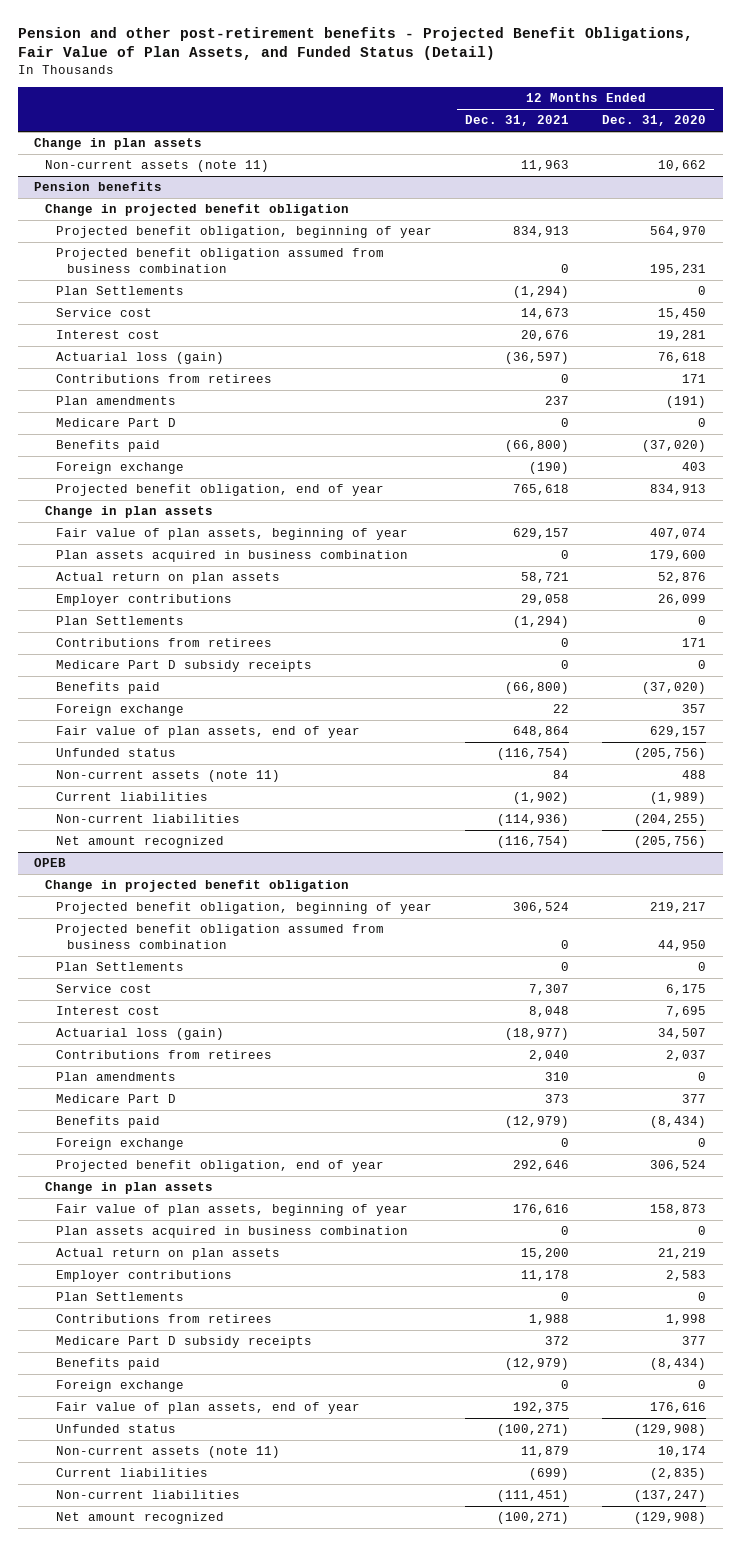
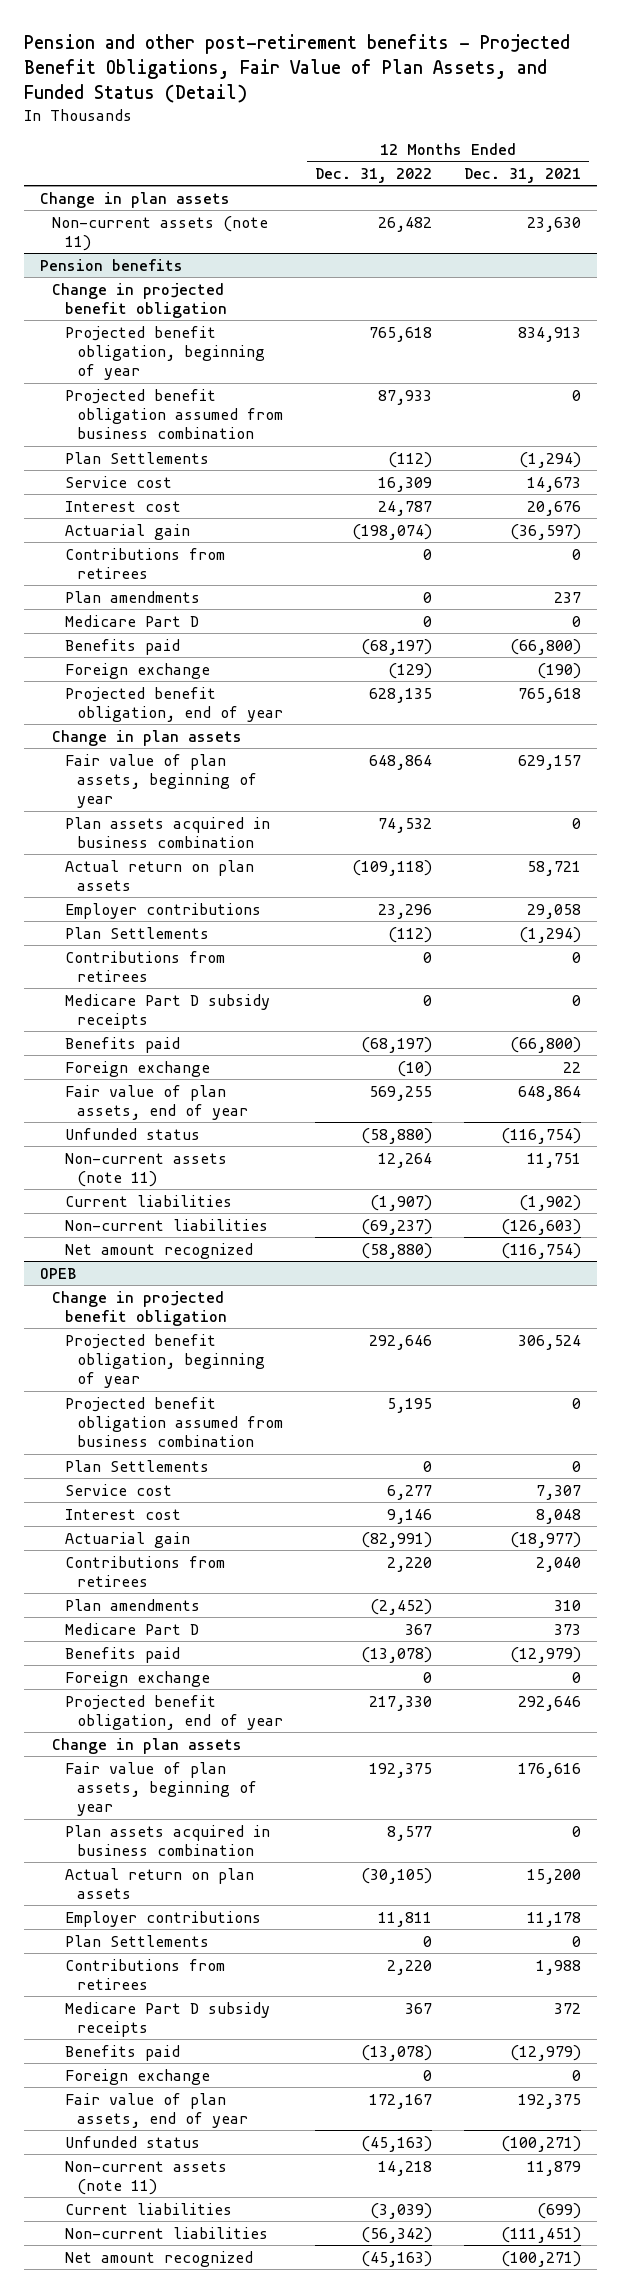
- | 12 Months Ended Dec. 31, 2021 | 12 Months Ended Dec. 31, 2020
+ | 12 Months Ended Dec. 31, 2022 | 12 Months Ended Dec. 31, 2021
- Non-current assets (note 11) | 11,963 | 10,662
+ Non-current assets (note 11) | 26,482 | 23,630
@ Pension benefits
- Actuarial loss (gain) | (36,597) | 76,618
+ Actuarial gain | (198,074) | (36,597)
- Non-current assets (note 11) | 84 | 488
+ Non-current assets (note 11) | 12,264 | 11,751
- Non-current liabilities | (114,936) | (204,255)
+ Non-current liabilities | (69,237) | (126,603)
@ OPEB
- Actuarial loss (gain) | (18,977) | 34,507
+ Actuarial gain | (82,991) | (18,977)

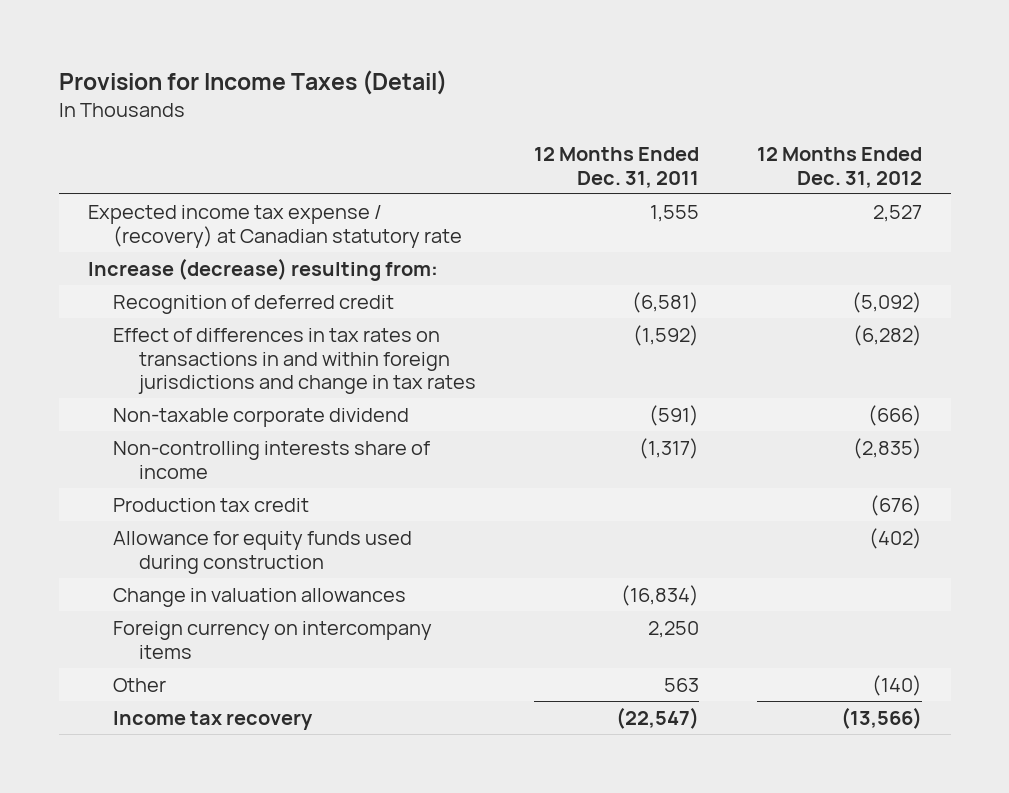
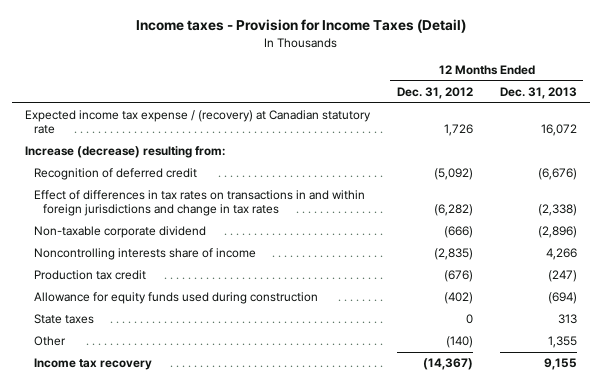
- Provision for Income Taxes (Detail)
+ Income taxes - Provision for Income Taxes (Detail)
- | 12 Months Ended Dec. 31, 2011 | 12 Months Ended Dec. 31, 2012
+ | 12 Months Ended Dec. 31, 2012 | 12 Months Ended Dec. 31, 2013
- Expected income tax expense / (recovery) at Canadian statutory rate | 1,555 | 2,527
+ Expected income tax expense / (recovery) at Canadian statutory rate | 1,726 | 16,072
- Non-controlling interests share of income | (1,317) | (2,835)
+ Noncontrolling interests share of income | (2,835) | 4,266
- Change in valuation allowances | (16,834) |
- Foreign currency on intercompany items | 2,250 |
+ State taxes | 0 | 313
- Income tax recovery | (22,547) | (13,566)
+ Income tax recovery | (14,367) | 9,155

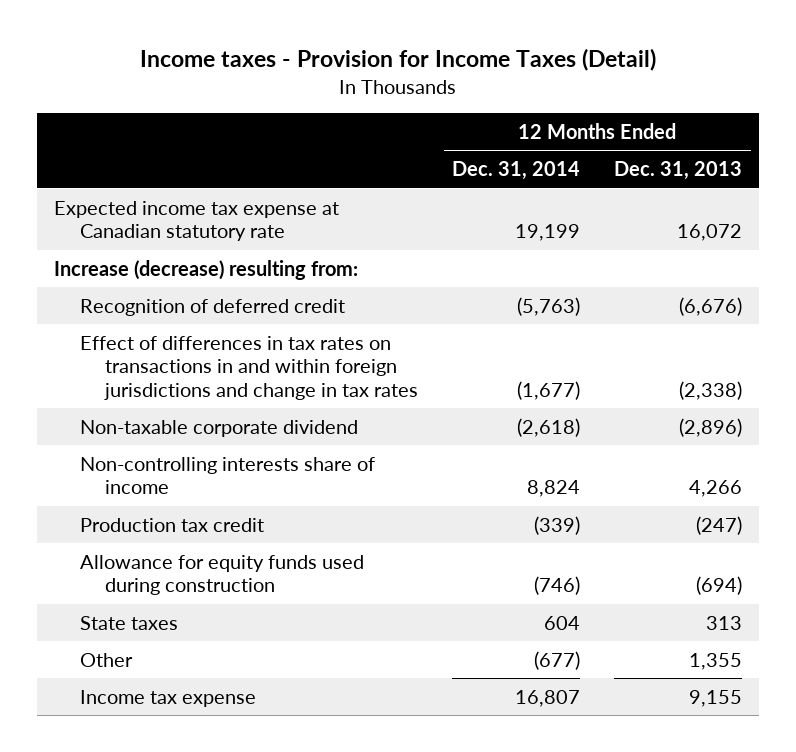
- | 12 Months Ended Dec. 31, 2012 | 12 Months Ended Dec. 31, 2013
+ | 12 Months Ended Dec. 31, 2014 | 12 Months Ended Dec. 31, 2013
- Expected income tax expense / (recovery) at Canadian statutory rate | 1,726 | 16,072
+ Expected income tax expense at Canadian statutory rate | 19,199 | 16,072
- Noncontrolling interests share of income | (2,835) | 4,266
+ Non-controlling interests share of income | 8,824 | 4,266
- Income tax recovery | (14,367) | 9,155
+ Income tax expense | 16,807 | 9,155

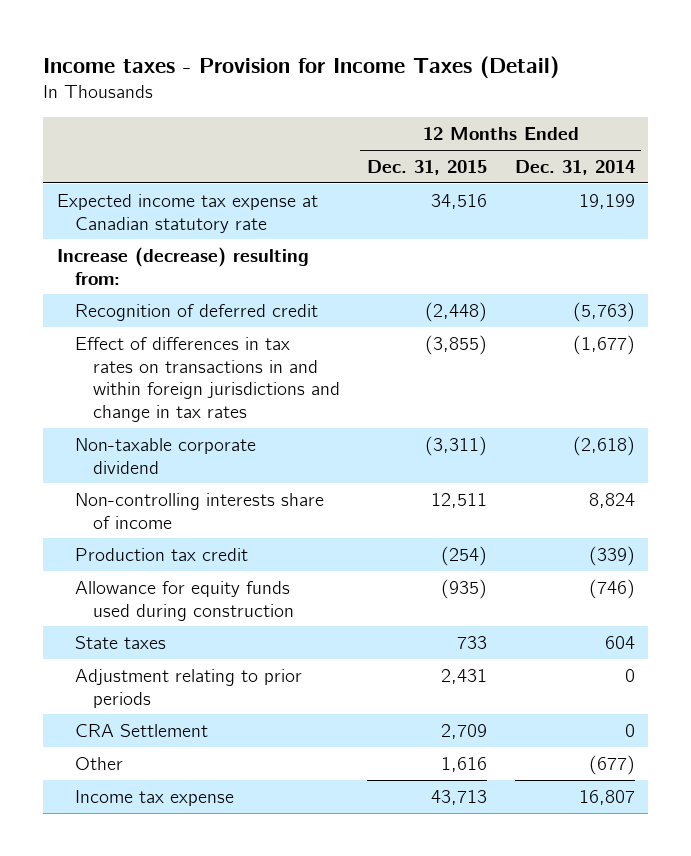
- | 12 Months Ended Dec. 31, 2014 | 12 Months Ended Dec. 31, 2013
+ | 12 Months Ended Dec. 31, 2015 | 12 Months Ended Dec. 31, 2014
+ Adjustment relating to prior periods | 2,431 | 0
+ CRA Settlement | 2,709 | 0

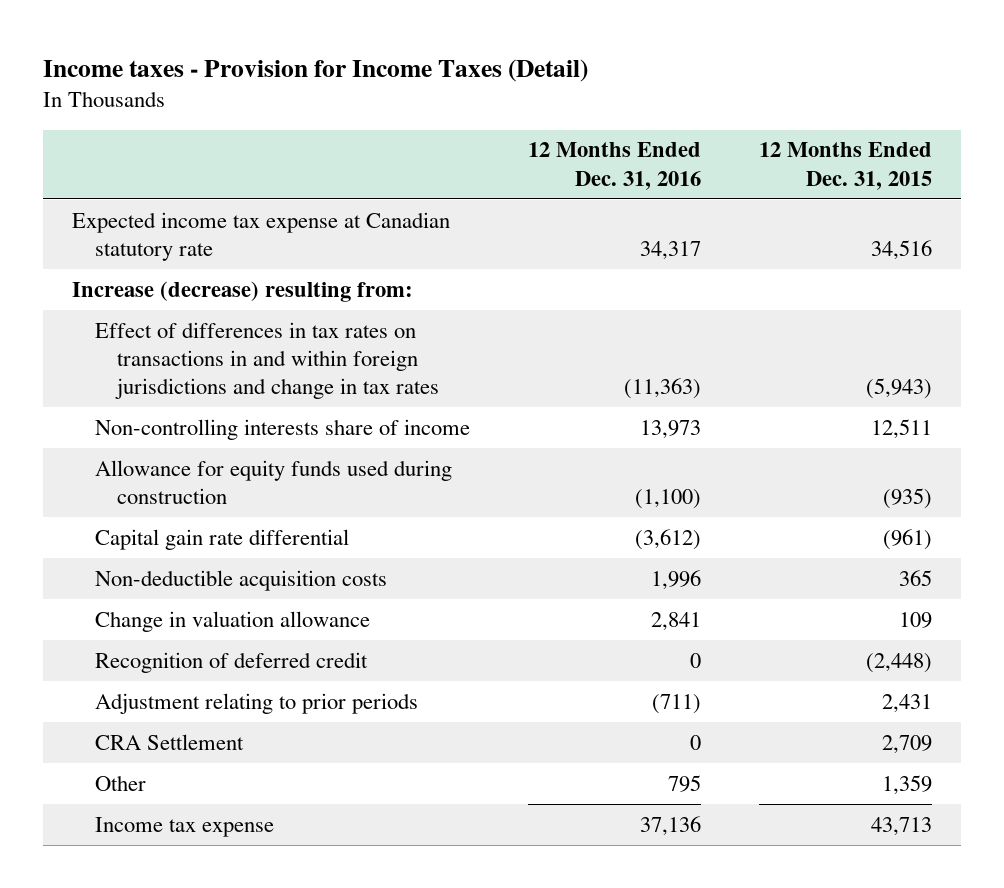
- | 12 Months Ended Dec. 31, 2015 | 12 Months Ended Dec. 31, 2014
+ | 12 Months Ended Dec. 31, 2016 | 12 Months Ended Dec. 31, 2015
- Effect of differences in tax rates on transactions in and within foreign jurisdictions and change in tax rates | (3,855) | (1,677)
- Non-taxable corporate dividend | (3,311) | (2,618)
+ Effect of differences in tax rates on transactions in and within foreign jurisdictions and change in tax rates | (11,363) | (5,943)
- Production tax credit | (254) | (339)
- State taxes | 733 | 604
+ Capital gain rate differential | (3,612) | (961)
+ Non-deductible acquisition costs | 1,996 | 365
+ Change in valuation allowance | 2,841 | 109
moved down: Recognition of deferred credit | 0 | (2,448)
- Other | 1,616 | (677)
+ Other | 795 | 1,359

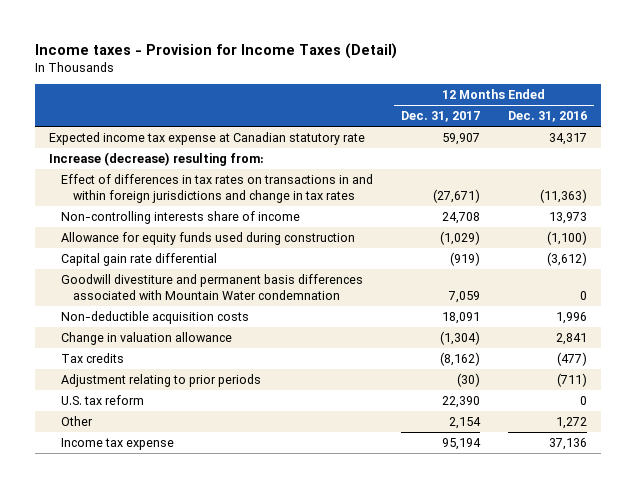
- | 12 Months Ended Dec. 31, 2016 | 12 Months Ended Dec. 31, 2015
+ | 12 Months Ended Dec. 31, 2017 | 12 Months Ended Dec. 31, 2016
+ Goodwill divestiture and permanent basis differences associated with Mountain Water condemnation | 7,059 | 0
- Recognition of deferred credit | 0 | (2,448)
+ Tax credits | (8,162) | (477)
- CRA Settlement | 0 | 2,709
- Other | 795 | 1,359
+ U.S. tax reform | 22,390 | 0
+ Other | 2,154 | 1,272

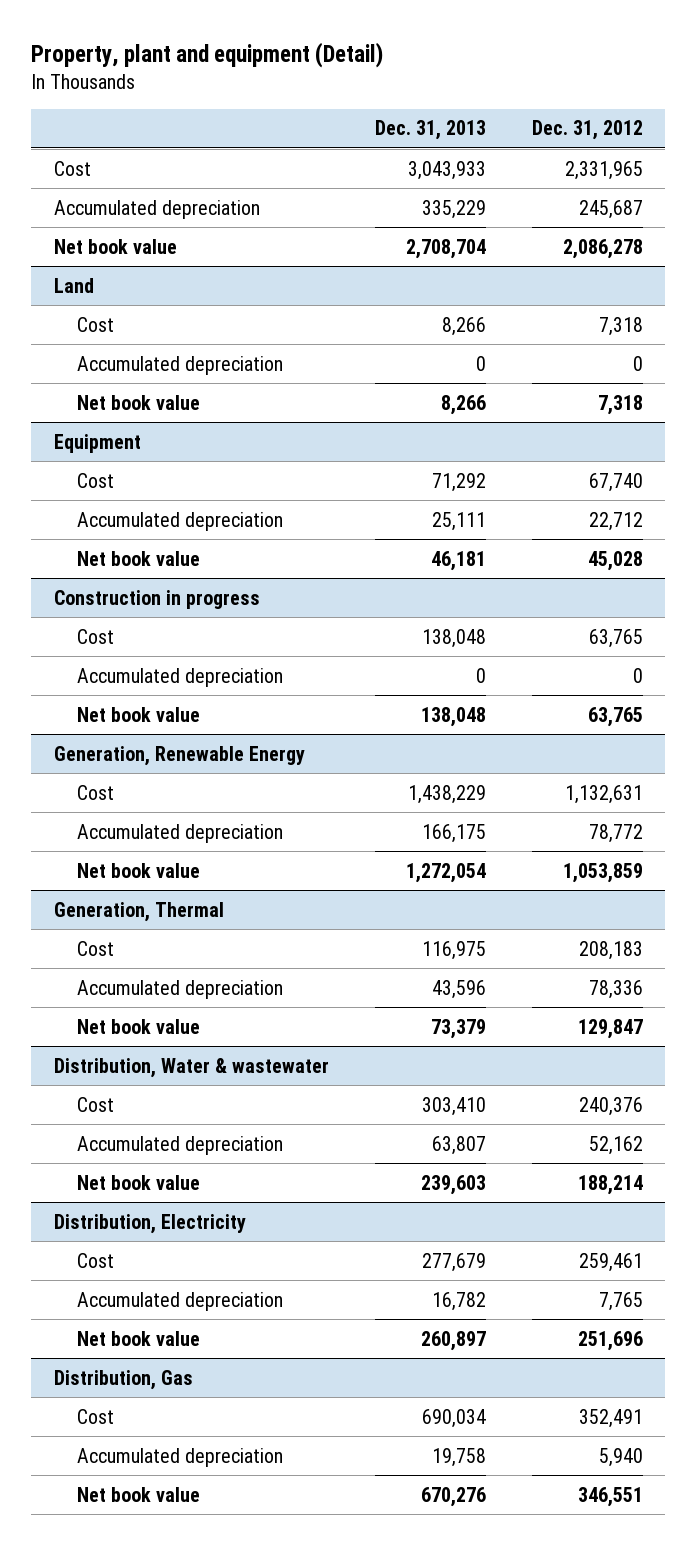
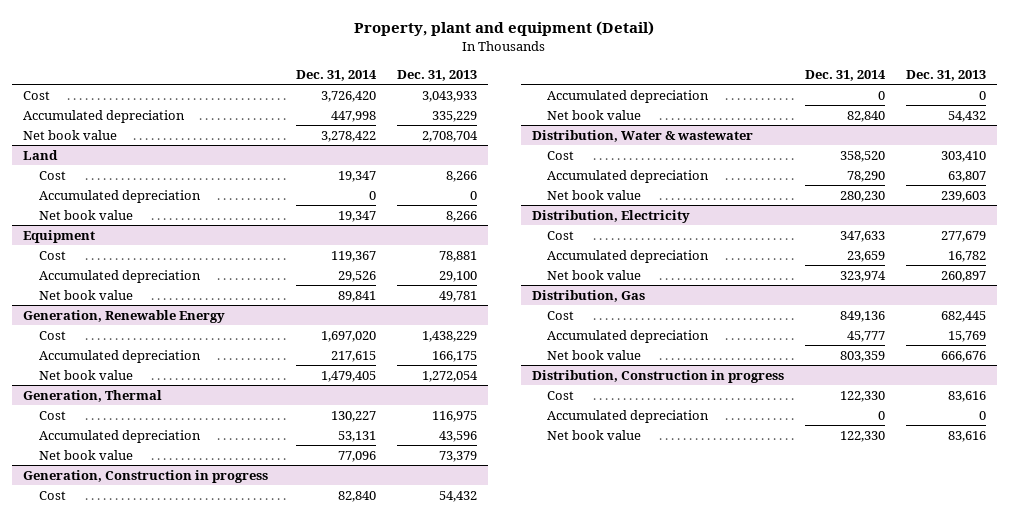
- | Dec. 31, 2013 | Dec. 31, 2012
+ | Dec. 31, 2014 | Dec. 31, 2013
@ Equipment
- Cost | 71,292 | 67,740
- Accumulated depreciation | 25,111 | 22,712
- Net book value | 46,181 | 45,028
- Construction in progress
- Cost | 138,048 | 63,765
- Accumulated depreciation | 0 | 0
- Net book value | 138,048 | 63,765
@ Equipment
+ Cost | 119,367 | 78,881
+ Accumulated depreciation | 29,526 | 29,100
+ Net book value | 89,841 | 49,781
+ Generation, Construction in progress
+ Cost | 82,840 | 54,432
+ Accumulated depreciation | 0 | 0
+ Net book value | 82,840 | 54,432
@ Distribution, Gas
- Cost | 690,034 | 352,491
- Accumulated depreciation | 19,758 | 5,940
- Net book value | 670,276 | 346,551
+ Cost | 849,136 | 682,445
+ Accumulated depreciation | 45,777 | 15,769
+ Net book value | 803,359 | 666,676
+ Distribution, Construction in progress
+ Cost | 122,330 | 83,616
+ Accumulated depreciation | 0 | 0
+ Net book value | 122,330 | 83,616

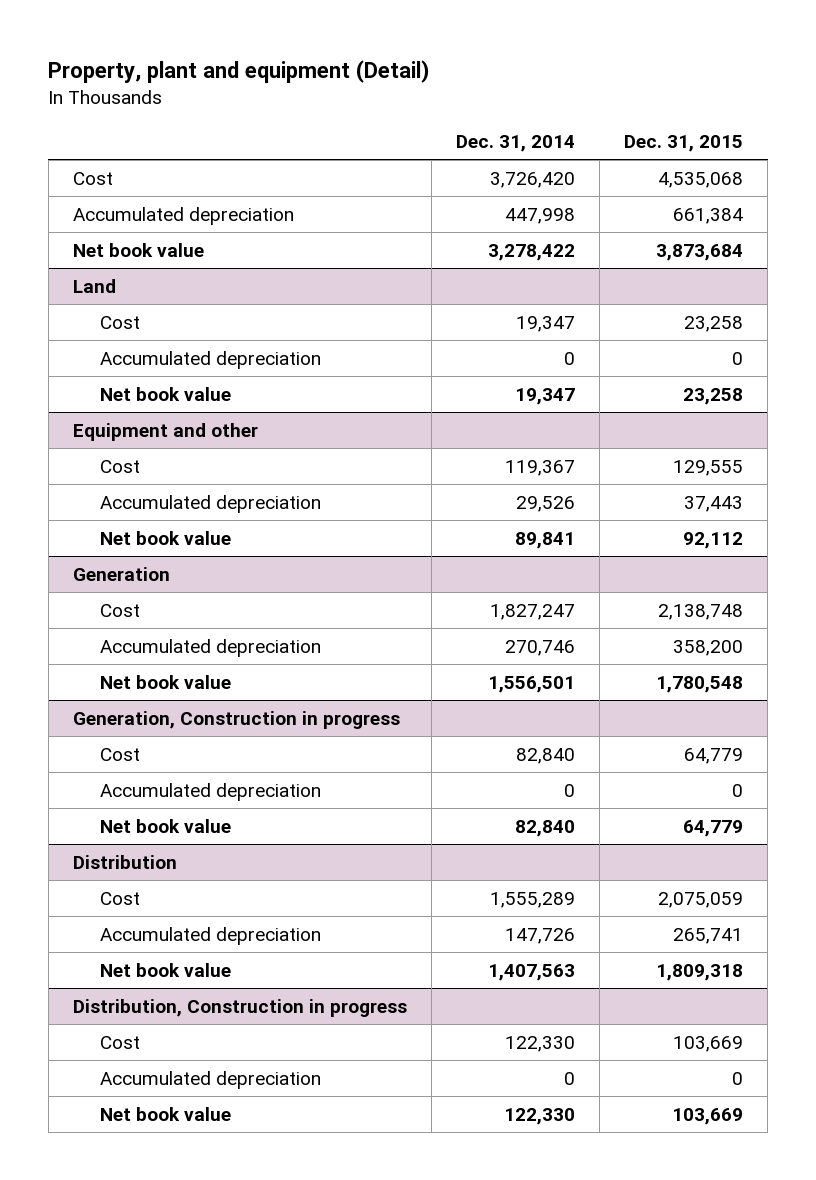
- | Dec. 31, 2014 | Dec. 31, 2013
+ | Dec. 31, 2014 | Dec. 31, 2015
- Equipment
+ Equipment and other
- Generation, Renewable Energy
- Cost | 1,697,020 | 1,438,229
- Accumulated depreciation | 217,615 | 166,175
- Net book value | 1,479,405 | 1,272,054
- Generation, Thermal
- Cost | 130,227 | 116,975
- Accumulated depreciation | 53,131 | 43,596
- Net book value | 77,096 | 73,379
+ Generation
+ Cost | 1,827,247 | 2,138,748
+ Accumulated depreciation | 270,746 | 358,200
+ Net book value | 1,556,501 | 1,780,548
- Distribution, Water & wastewater
- Cost | 358,520 | 303,410
- Accumulated depreciation | 78,290 | 63,807
- Net book value | 280,230 | 239,603
- Distribution, Electricity
- Cost | 347,633 | 277,679
- Accumulated depreciation | 23,659 | 16,782
- Net book value | 323,974 | 260,897
- Distribution, Gas
- Cost | 849,136 | 682,445
- Accumulated depreciation | 45,777 | 15,769
- Net book value | 803,359 | 666,676
+ Distribution
+ Cost | 1,555,289 | 2,075,059
+ Accumulated depreciation | 147,726 | 265,741
+ Net book value | 1,407,563 | 1,809,318

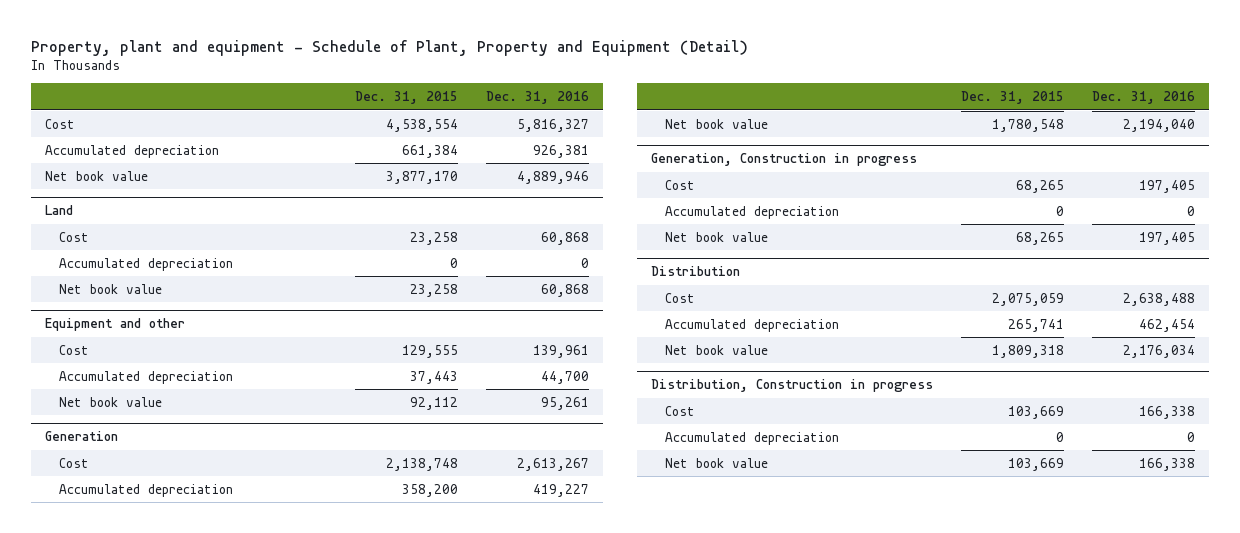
- Property, plant and equipment (Detail)
+ Property, plant and equipment - Schedule of Plant, Property and Equipment (Detail)
- | Dec. 31, 2014 | Dec. 31, 2015
+ | Dec. 31, 2015 | Dec. 31, 2016
- Cost | 3,726,420 | 4,535,068
+ Cost | 4,538,554 | 5,816,327
- Net book value | 3,278,422 | 3,873,684
+ Net book value | 3,877,170 | 4,889,946
@ Generation, Construction in progress
- Cost | 82,840 | 64,779
+ Cost | 68,265 | 197,405
- Net book value | 82,840 | 64,779
+ Net book value | 68,265 | 197,405

